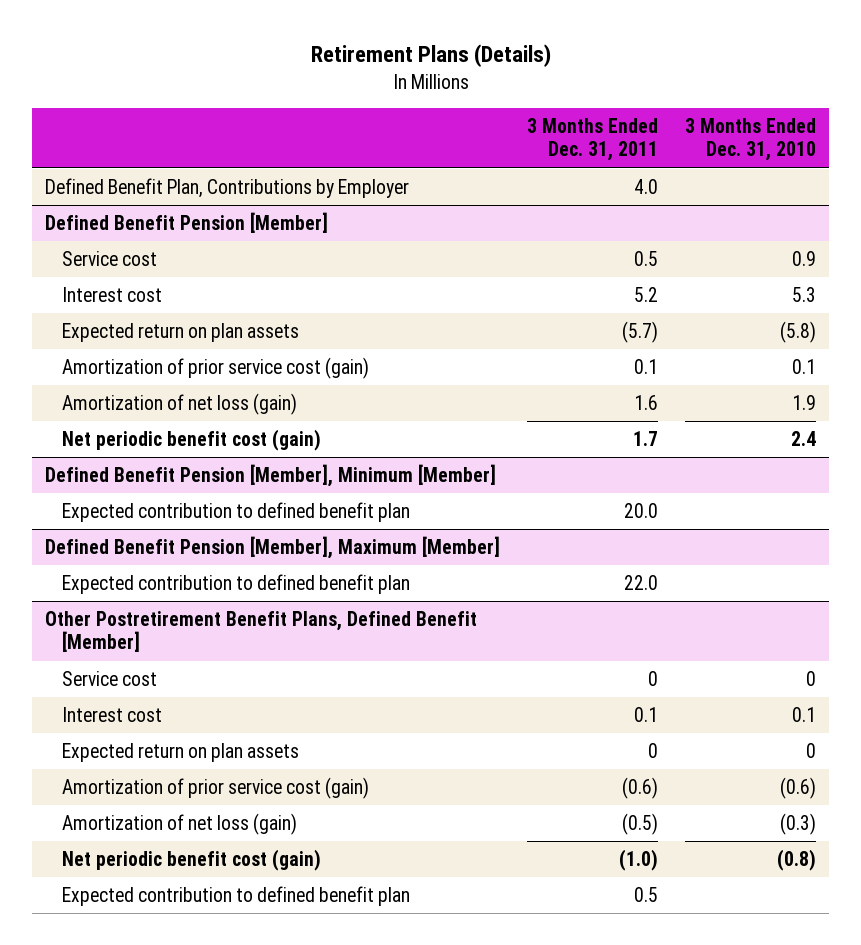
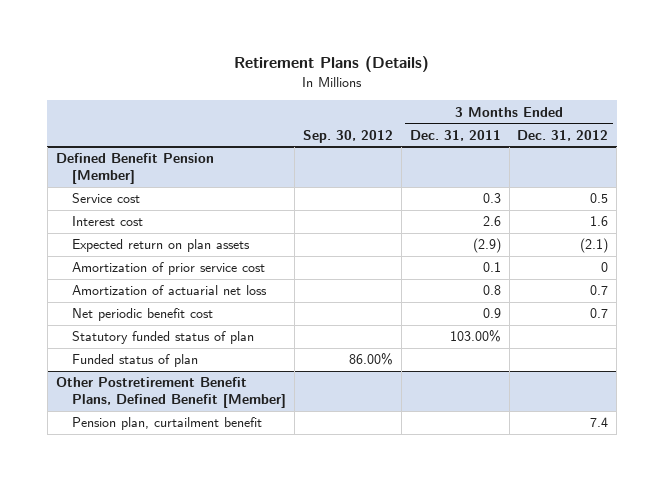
- | 3 Months Ended Dec. 31, 2011 | 3 Months Ended Dec. 31, 2010
+ | Sep. 30, 2012 | 3 Months Ended Dec. 31, 2011 | 3 Months Ended Dec. 31, 2012
- Defined Benefit Plan, Contributions by Employer | 4.0 |
@ Defined Benefit Pension [Member]
- Service cost | 0.5 | 0.9
- Interest cost | 5.2 | 5.3
- Expected return on plan assets | (5.7) | (5.8)
- Amortization of prior service cost (gain) | 0.1 | 0.1
- Amortization of net loss (gain) | 1.6 | 1.9
- Net periodic benefit cost (gain) | 1.7 | 2.4
- Defined Benefit Pension [Member], Minimum [Member]
- Expected contribution to defined benefit plan | 20.0 |
- Defined Benefit Pension [Member], Maximum [Member]
- Expected contribution to defined benefit plan | 22.0 |
@ Defined Benefit Pension [Member]
+ Service cost | | 0.3 | 0.5
+ Interest cost | | 2.6 | 1.6
+ Expected return on plan assets | | (2.9) | (2.1)
+ Amortization of prior service cost | | 0.1 | 0
+ Amortization of actuarial net loss | | 0.8 | 0.7
+ Net periodic benefit cost | | 0.9 | 0.7
+ Statutory funded status of plan | | 103.00% |
+ Funded status of plan | 86.00% | |
@ Other Postretirement Benefit Plans, Defined Benefit [Member]
- Service cost | 0 | 0
- Interest cost | 0.1 | 0.1
- Expected return on plan assets | 0 | 0
- Amortization of prior service cost (gain) | (0.6) | (0.6)
- Amortization of net loss (gain) | (0.5) | (0.3)
- Net periodic benefit cost (gain) | (1.0) | (0.8)
- Expected contribution to defined benefit plan | 0.5 |
+ Pension plan, curtailment benefit | | | 7.4

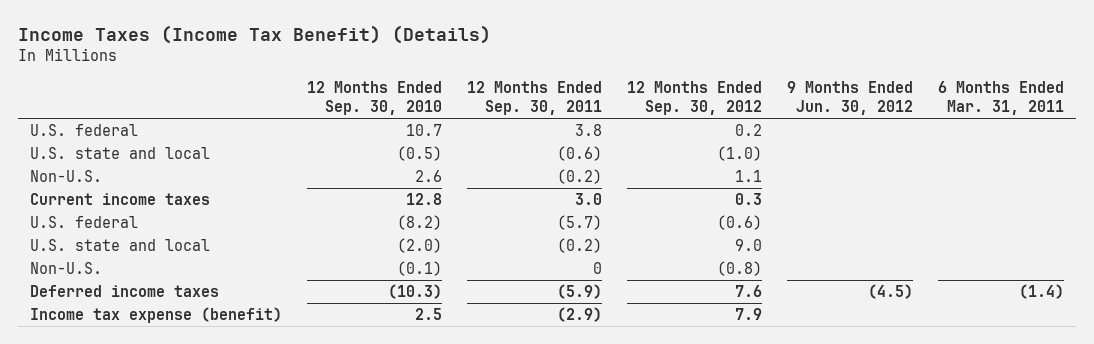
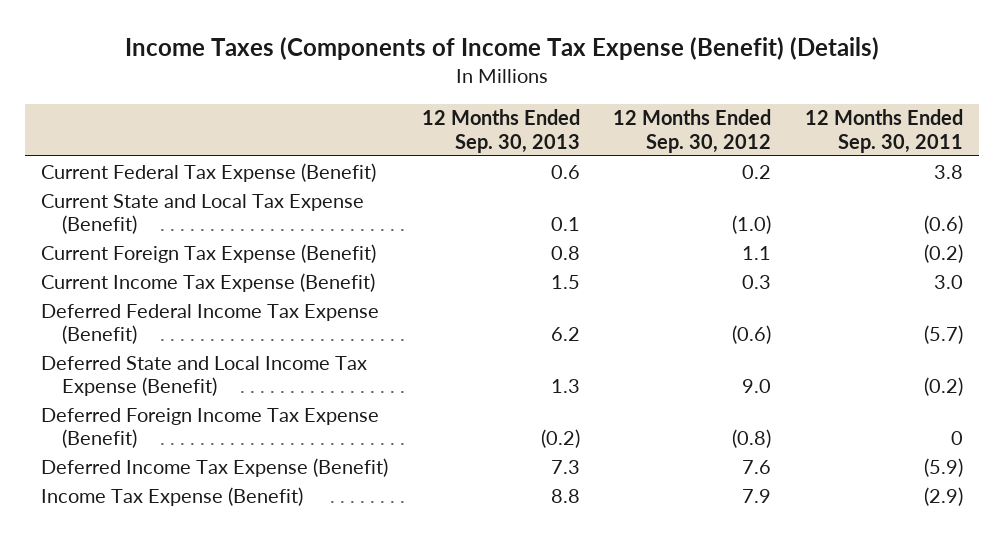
- Income Taxes (Income Tax Benefit) (Details)
+ Income Taxes (Components of Income Tax Expense (Benefit) (Details)
- | 12 Months Ended Sep. 30, 2010 | 12 Months Ended Sep. 30, 2011 | 12 Months Ended Sep. 30, 2012 | 9 Months Ended Jun. 30, 2012 | 6 Months Ended Mar. 31, 2011
+ | 12 Months Ended Sep. 30, 2013 | 12 Months Ended Sep. 30, 2012 | 12 Months Ended Sep. 30, 2011
- U.S. federal | 10.7 | 3.8 | 0.2 | |
- U.S. state and local | (0.5) | (0.6) | (1.0) | |
- Non-U.S. | 2.6 | (0.2) | 1.1 | |
- Current income taxes | 12.8 | 3.0 | 0.3 | |
- U.S. federal | (8.2) | (5.7) | (0.6) | |
- U.S. state and local | (2.0) | (0.2) | 9.0 | |
- Non-U.S. | (0.1) | 0 | (0.8) | |
- Deferred income taxes | (10.3) | (5.9) | 7.6 | (4.5) | (1.4)
- Income tax expense (benefit) | 2.5 | (2.9) | 7.9 | |
+ Current Federal Tax Expense (Benefit) | 0.6 | 0.2 | 3.8
+ Current State and Local Tax Expense (Benefit) | 0.1 | (1.0) | (0.6)
+ Current Foreign Tax Expense (Benefit) | 0.8 | 1.1 | (0.2)
+ Current Income Tax Expense (Benefit) | 1.5 | 0.3 | 3.0
+ Deferred Federal Income Tax Expense (Benefit) | 6.2 | (0.6) | (5.7)
+ Deferred State and Local Income Tax Expense (Benefit) | 1.3 | 9.0 | (0.2)
+ Deferred Foreign Income Tax Expense (Benefit) | (0.2) | (0.8) | 0
+ Deferred Income Tax Expense (Benefit) | 7.3 | 7.6 | (5.9)
+ Income Tax Expense (Benefit) | 8.8 | 7.9 | (2.9)

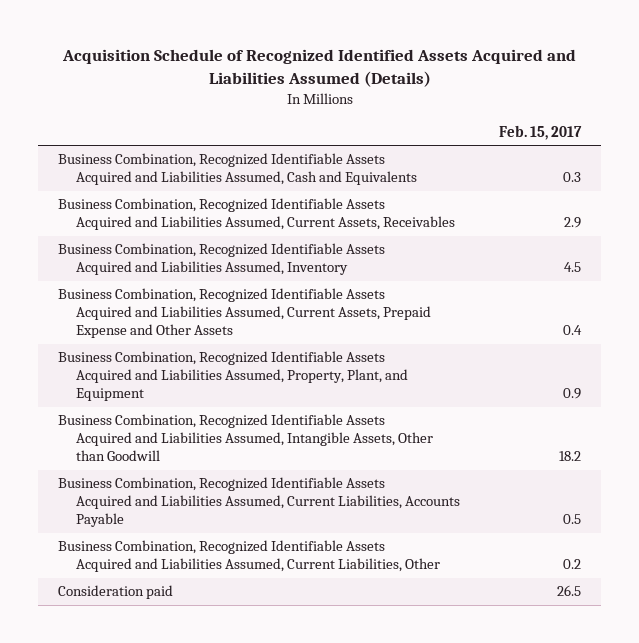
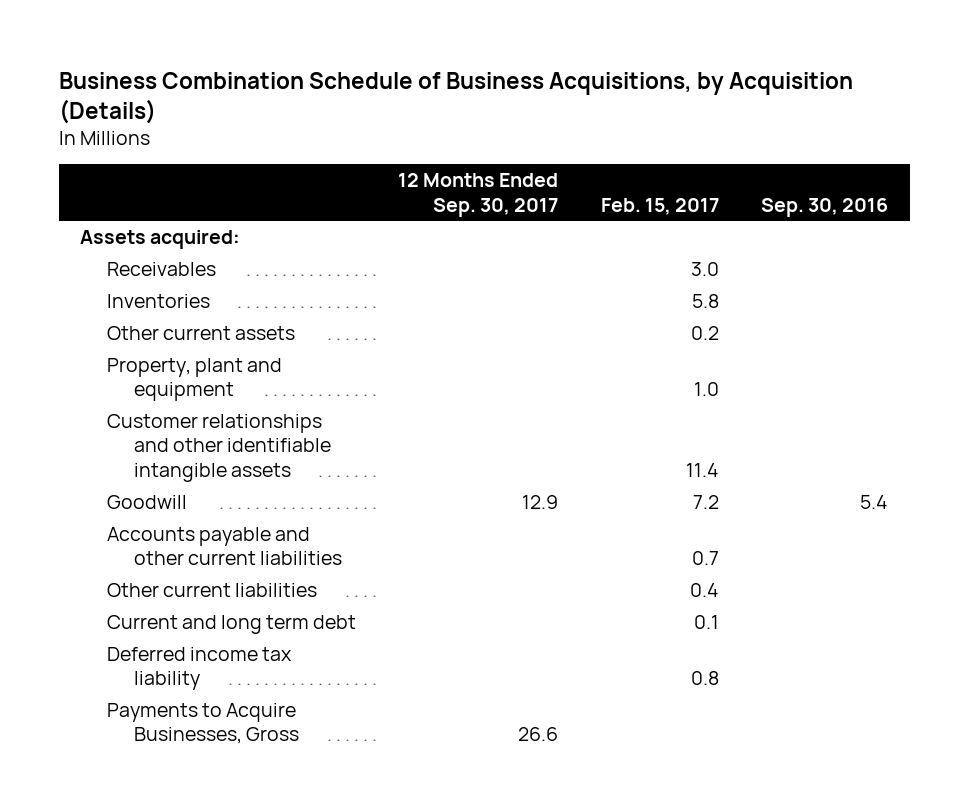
- Acquisition Schedule of Recognized Identified Assets Acquired and Liabilities Assumed (Details)
+ Business Combination Schedule of Business Acquisitions, by Acquisition (Details)
- | Feb. 15, 2017
+ | 12 Months Ended Sep. 30, 2017 | Feb. 15, 2017 | Sep. 30, 2016
- Business Combination, Recognized Identifiable Assets Acquired and Liabilities Assumed, Cash and Equivalents | 0.3
- Business Combination, Recognized Identifiable Assets Acquired and Liabilities Assumed, Current Assets, Receivables | 2.9
- Business Combination, Recognized Identifiable Assets Acquired and Liabilities Assumed, Inventory | 4.5
- Business Combination, Recognized Identifiable Assets Acquired and Liabilities Assumed, Current Assets, Prepaid Expense and Other Assets | 0.4
- Business Combination, Recognized Identifiable Assets Acquired and Liabilities Assumed, Property, Plant, and Equipment | 0.9
- Business Combination, Recognized Identifiable Assets Acquired and Liabilities Assumed, Intangible Assets, Other than Goodwill | 18.2
- Business Combination, Recognized Identifiable Assets Acquired and Liabilities Assumed, Current Liabilities, Accounts Payable | 0.5
- Business Combination, Recognized Identifiable Assets Acquired and Liabilities Assumed, Current Liabilities, Other | 0.2
- Consideration paid | 26.5
+ Assets acquired:
+ Receivables | | 3.0 |
+ Inventories | | 5.8 |
+ Other current assets | | 0.2 |
+ Property, plant and equipment | | 1.0 |
+ Customer relationships and other identifiable intangible assets | | 11.4 |
+ Goodwill | 12.9 | 7.2 | 5.4
+ Accounts payable and other current liabilities | | 0.7 |
+ Other current liabilities | | 0.4 |
+ Current and long term debt | | 0.1 |
+ Deferred income tax liability | | 0.8 |
+ Payments to Acquire Businesses, Gross | 26.6 | |

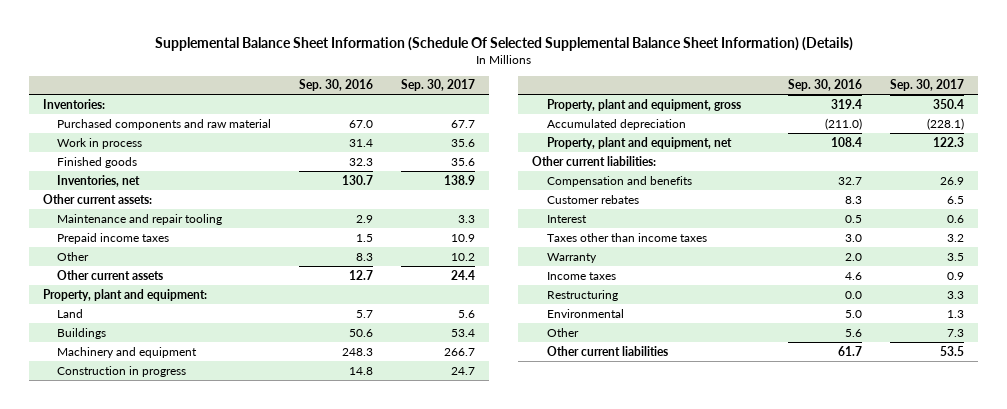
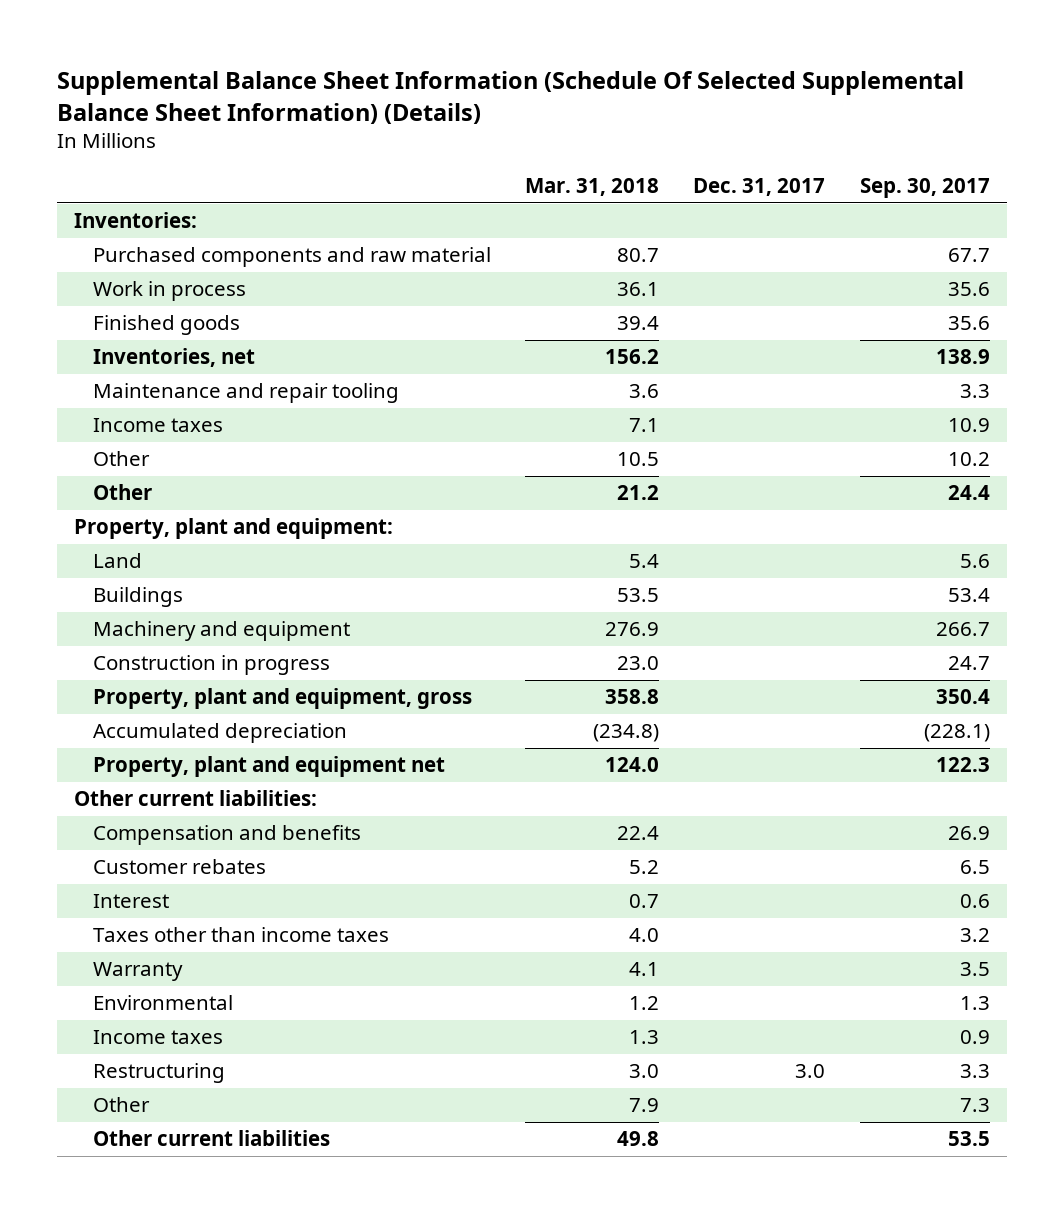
- | Sep. 30, 2016 | Sep. 30, 2017
+ | Mar. 31, 2018 | Dec. 31, 2017 | Sep. 30, 2017
- Other current assets:
- Prepaid income taxes | 1.5 | 10.9
+ Income taxes | 7.1 | | 10.9
- Other current assets | 12.7 | 24.4
+ Other | 21.2 | | 24.4
- Property, plant and equipment, net | 108.4 | 122.3
+ Property, plant and equipment net | 124.0 | | 122.3
moved up: Environmental | 1.2 | | 1.3

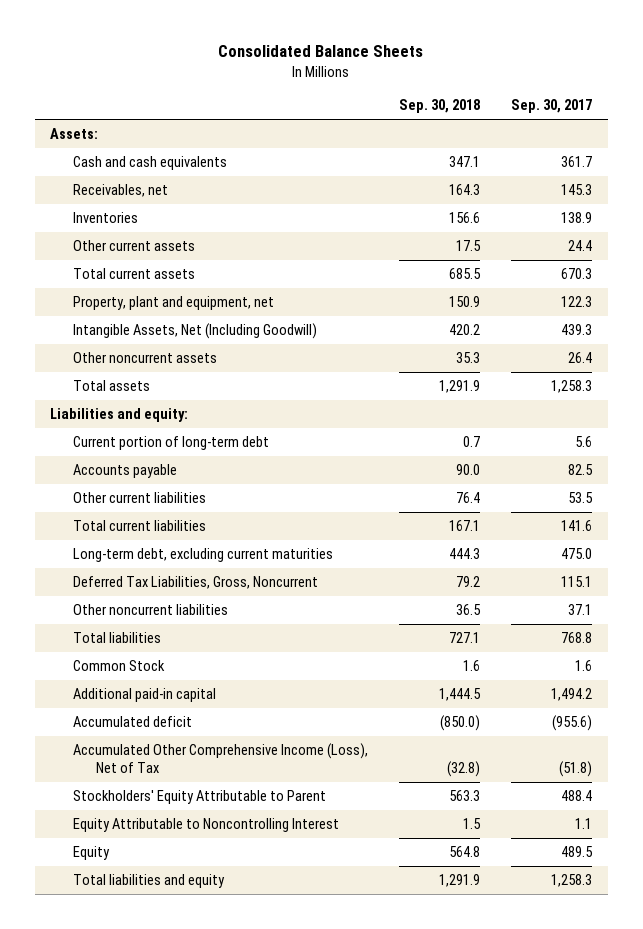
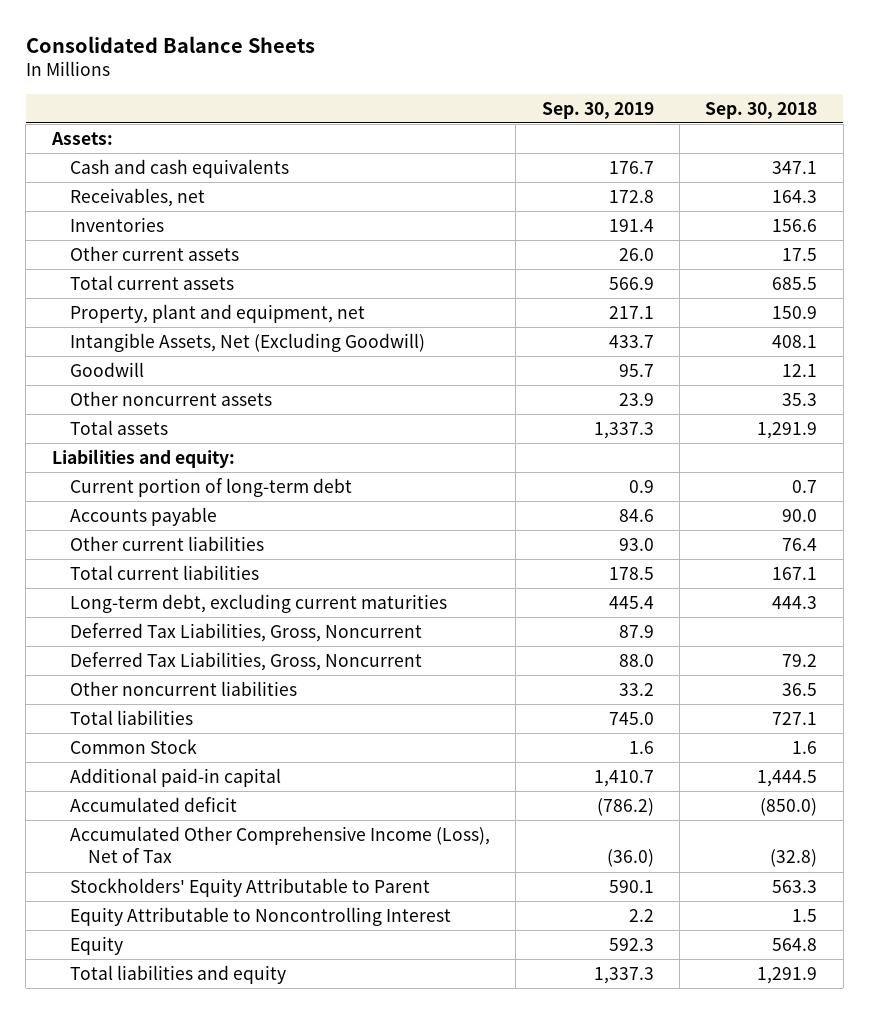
- | Sep. 30, 2018 | Sep. 30, 2017
+ | Sep. 30, 2019 | Sep. 30, 2018
- Intangible Assets, Net (Including Goodwill) | 420.2 | 439.3
+ Intangible Assets, Net (Excluding Goodwill) | 433.7 | 408.1
+ Goodwill | 95.7 | 12.1
+ Deferred Tax Liabilities, Gross, Noncurrent | 87.9 |

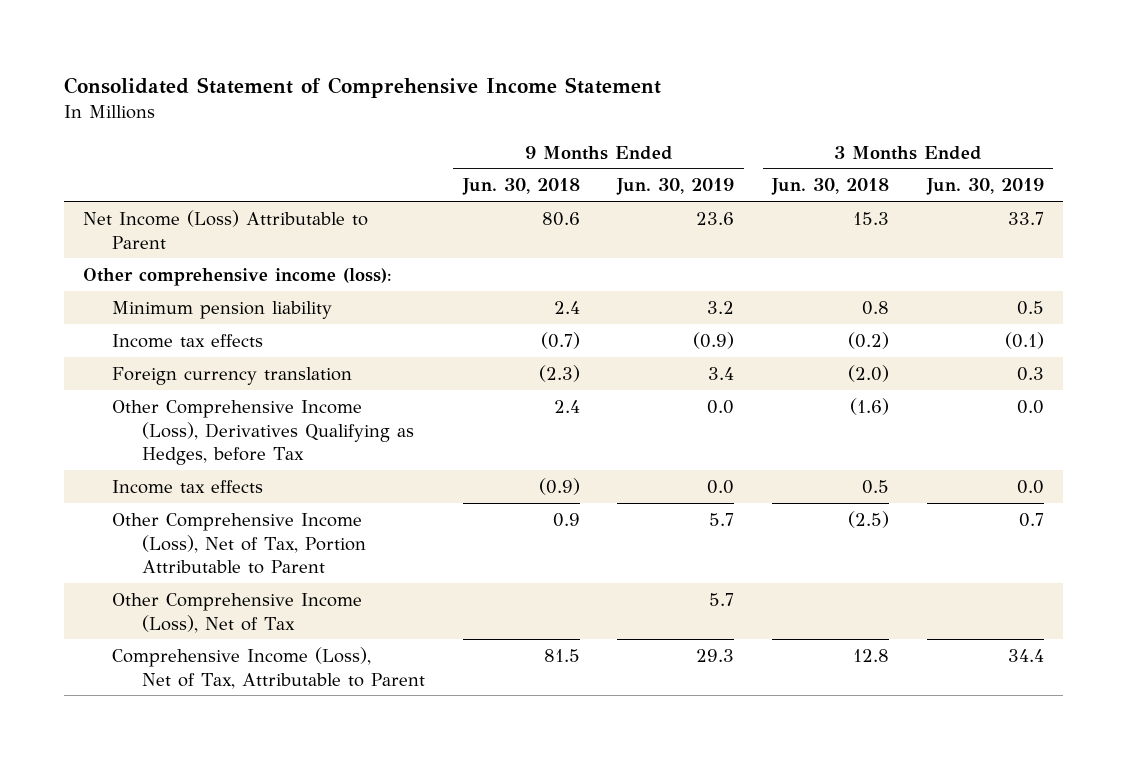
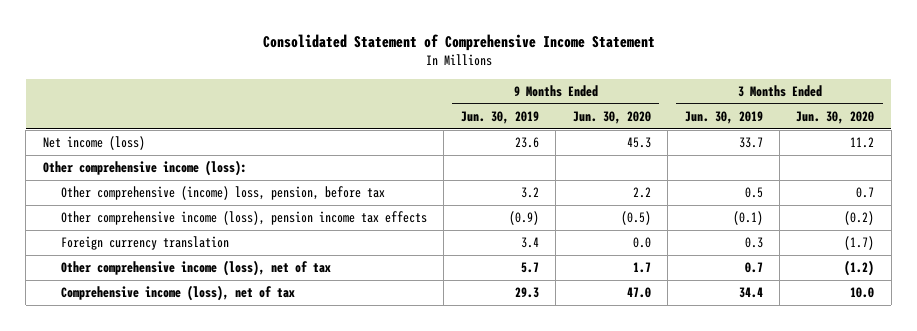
- | 9 Months Ended Jun. 30, 2018 | 9 Months Ended Jun. 30, 2019 | 3 Months Ended Jun. 30, 2018 | 3 Months Ended Jun. 30, 2019
+ | 9 Months Ended Jun. 30, 2019 | 9 Months Ended Jun. 30, 2020 | 3 Months Ended Jun. 30, 2019 | 3 Months Ended Jun. 30, 2020
- Net Income (Loss) Attributable to Parent | 80.6 | 23.6 | 15.3 | 33.7
+ Net income (loss) | 23.6 | 45.3 | 33.7 | 11.2
- Minimum pension liability | 2.4 | 3.2 | 0.8 | 0.5
- Income tax effects | (0.7) | (0.9) | (0.2) | (0.1)
+ Other comprehensive (income) loss, pension, before tax | 3.2 | 2.2 | 0.5 | 0.7
+ Other comprehensive income (loss), pension income tax effects | (0.9) | (0.5) | (0.1) | (0.2)
- Other Comprehensive Income (Loss), Derivatives Qualifying as Hedges, before Tax | 2.4 | 0.0 | (1.6) | 0.0
- Income tax effects | (0.9) | 0.0 | 0.5 | 0.0
- Other Comprehensive Income (Loss), Net of Tax, Portion Attributable to Parent | 0.9 | 5.7 | (2.5) | 0.7
- Other Comprehensive Income (Loss), Net of Tax | | 5.7 | |
- Comprehensive Income (Loss), Net of Tax, Attributable to Parent | 81.5 | 29.3 | 12.8 | 34.4
+ Other comprehensive income (loss), net of tax | 5.7 | 1.7 | 0.7 | (1.2)
+ Comprehensive income (loss), net of tax | 29.3 | 47.0 | 34.4 | 10.0

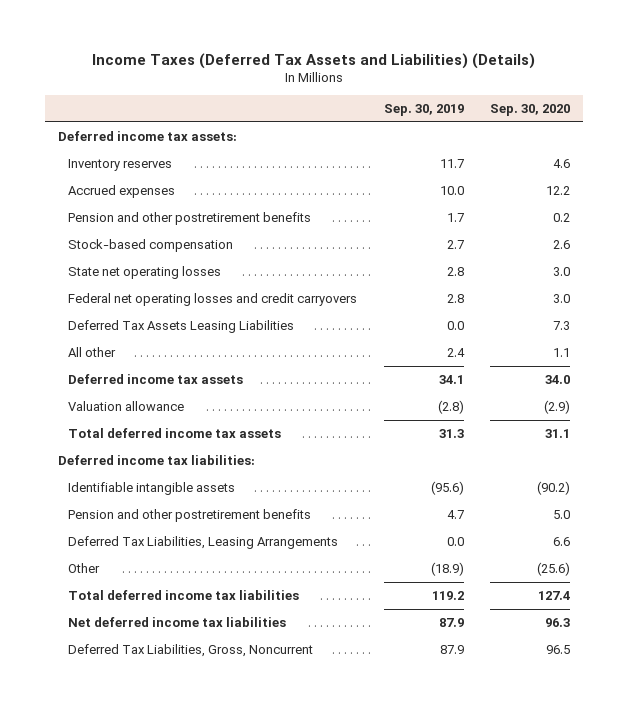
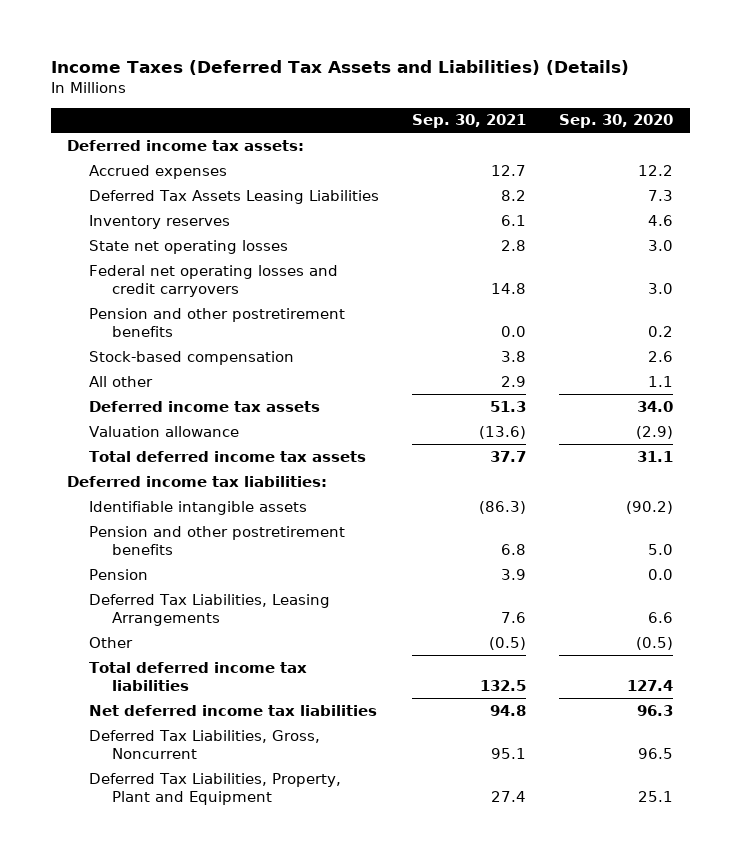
- | Sep. 30, 2019 | Sep. 30, 2020
+ | Sep. 30, 2021 | Sep. 30, 2020
moved up: Deferred Tax Assets Leasing Liabilities | 8.2 | 7.3
moved down: Inventory reserves | 6.1 | 4.6
moved down: Pension and other postretirement benefits | 0.0 | 0.2
moved down: Stock-based compensation | 3.8 | 2.6
+ Pension | 3.9 | 0.0
- Other | (18.9) | (25.6)
+ Other | (0.5) | (0.5)
+ Deferred Tax Liabilities, Property, Plant and Equipment | 27.4 | 25.1

